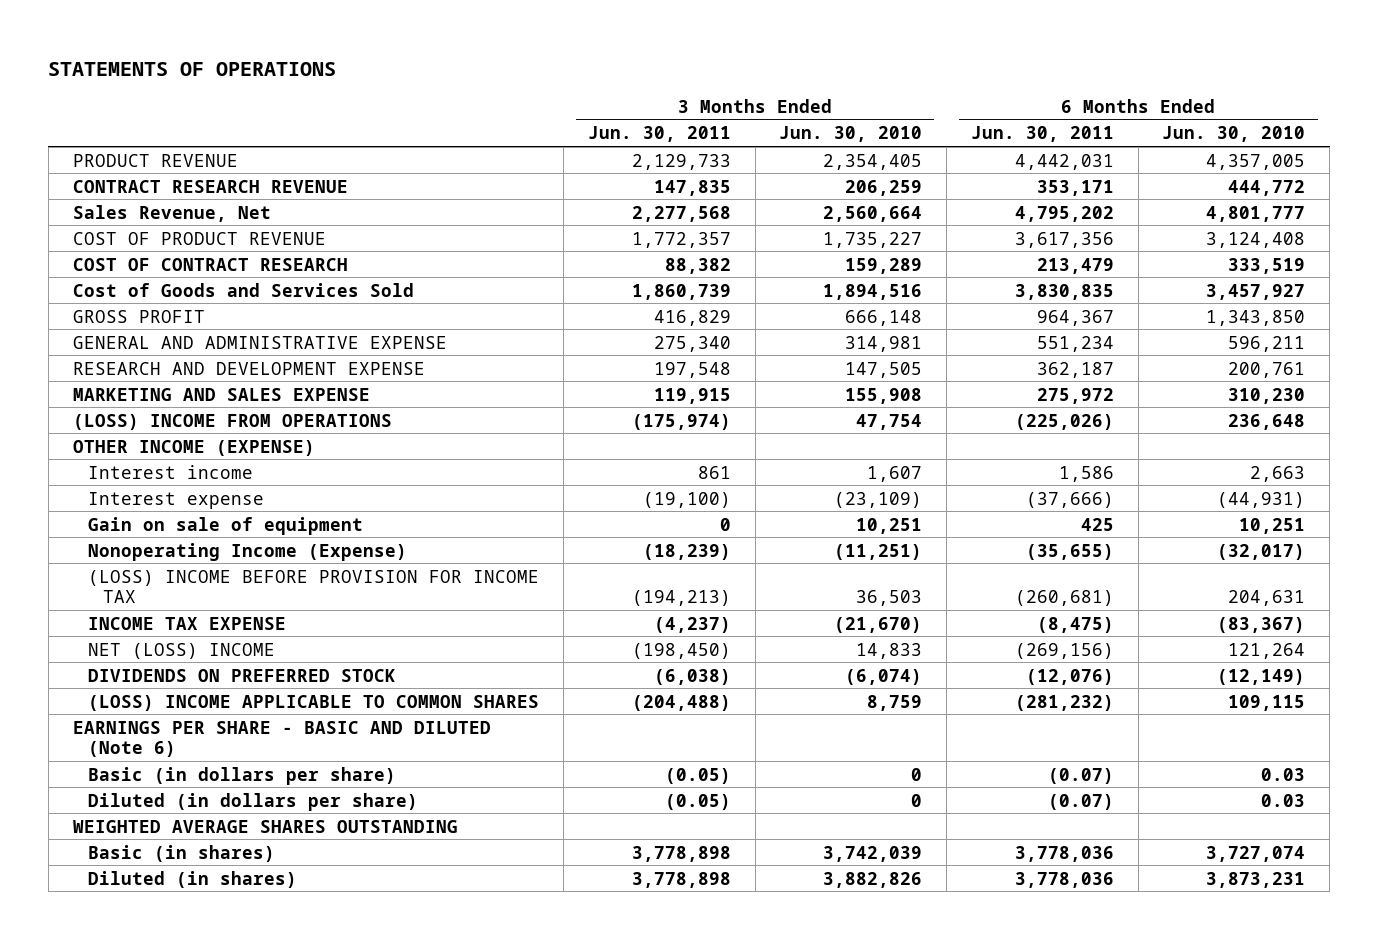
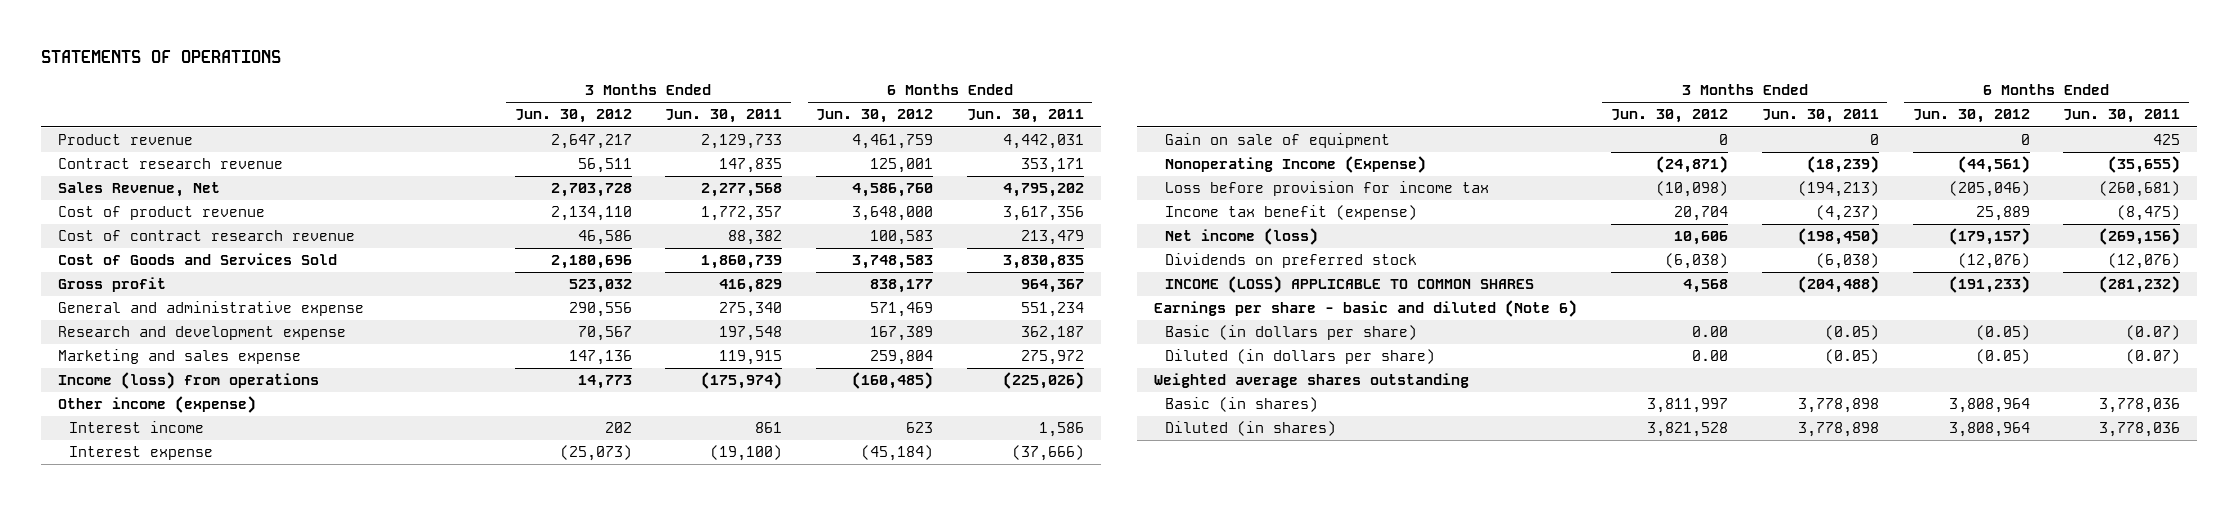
- | 3 Months Ended Jun. 30, 2011 | 3 Months Ended Jun. 30, 2010 | 6 Months Ended Jun. 30, 2011 | 6 Months Ended Jun. 30, 2010
+ | 3 Months Ended Jun. 30, 2012 | 3 Months Ended Jun. 30, 2011 | 6 Months Ended Jun. 30, 2012 | 6 Months Ended Jun. 30, 2011
- PRODUCT REVENUE | 2,129,733 | 2,354,405 | 4,442,031 | 4,357,005
- CONTRACT RESEARCH REVENUE | 147,835 | 206,259 | 353,171 | 444,772
+ Product revenue | 2,647,217 | 2,129,733 | 4,461,759 | 4,442,031
+ Contract research revenue | 56,511 | 147,835 | 125,001 | 353,171
- COST OF PRODUCT REVENUE | 1,772,357 | 1,735,227 | 3,617,356 | 3,124,408
- COST OF CONTRACT RESEARCH | 88,382 | 159,289 | 213,479 | 333,519
+ Cost of product revenue | 2,134,110 | 1,772,357 | 3,648,000 | 3,617,356
+ Cost of contract research revenue | 46,586 | 88,382 | 100,583 | 213,479
- GROSS PROFIT | 416,829 | 666,148 | 964,367 | 1,343,850
- GENERAL AND ADMINISTRATIVE EXPENSE | 275,340 | 314,981 | 551,234 | 596,211
- RESEARCH AND DEVELOPMENT EXPENSE | 197,548 | 147,505 | 362,187 | 200,761
- MARKETING AND SALES EXPENSE | 119,915 | 155,908 | 275,972 | 310,230
- (LOSS) INCOME FROM OPERATIONS | (175,974) | 47,754 | (225,026) | 236,648
- OTHER INCOME (EXPENSE)
+ Gross profit | 523,032 | 416,829 | 838,177 | 964,367
+ General and administrative expense | 290,556 | 275,340 | 571,469 | 551,234
+ Research and development expense | 70,567 | 197,548 | 167,389 | 362,187
+ Marketing and sales expense | 147,136 | 119,915 | 259,804 | 275,972
+ Income (loss) from operations | 14,773 | (175,974) | (160,485) | (225,026)
+ Other income (expense)
- (LOSS) INCOME BEFORE PROVISION FOR INCOME TAX | (194,213) | 36,503 | (260,681) | 204,631
- INCOME TAX EXPENSE | (4,237) | (21,670) | (8,475) | (83,367)
- NET (LOSS) INCOME | (198,450) | 14,833 | (269,156) | 121,264
- DIVIDENDS ON PREFERRED STOCK | (6,038) | (6,074) | (12,076) | (12,149)
- (LOSS) INCOME APPLICABLE TO COMMON SHARES | (204,488) | 8,759 | (281,232) | 109,115
- EARNINGS PER SHARE - BASIC AND DILUTED (Note 6)
+ Loss before provision for income tax | (10,098) | (194,213) | (205,046) | (260,681)
+ Income tax benefit (expense) | 20,704 | (4,237) | 25,889 | (8,475)
+ Net income (loss) | 10,606 | (198,450) | (179,157) | (269,156)
+ Dividends on preferred stock | (6,038) | (6,038) | (12,076) | (12,076)
+ INCOME (LOSS) APPLICABLE TO COMMON SHARES | 4,568 | (204,488) | (191,233) | (281,232)
+ Earnings per share - basic and diluted (Note 6)
- WEIGHTED AVERAGE SHARES OUTSTANDING
+ Weighted average shares outstanding

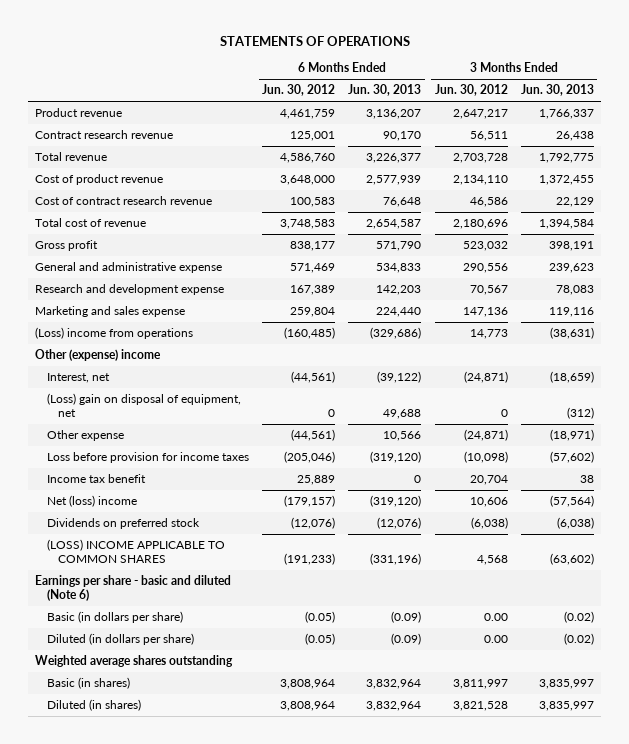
- | 3 Months Ended Jun. 30, 2012 | 3 Months Ended Jun. 30, 2011 | 6 Months Ended Jun. 30, 2012 | 6 Months Ended Jun. 30, 2011
+ | 6 Months Ended Jun. 30, 2012 | 6 Months Ended Jun. 30, 2013 | 3 Months Ended Jun. 30, 2012 | 3 Months Ended Jun. 30, 2013
- Sales Revenue, Net | 2,703,728 | 2,277,568 | 4,586,760 | 4,795,202
+ Total revenue | 4,586,760 | 3,226,377 | 2,703,728 | 1,792,775
- Cost of Goods and Services Sold | 2,180,696 | 1,860,739 | 3,748,583 | 3,830,835
+ Total cost of revenue | 3,748,583 | 2,654,587 | 2,180,696 | 1,394,584
- Income (loss) from operations | 14,773 | (175,974) | (160,485) | (225,026)
- Other income (expense)
- Interest income | 202 | 861 | 623 | 1,586
- Interest expense | (25,073) | (19,100) | (45,184) | (37,666)
- Gain on sale of equipment | 0 | 0 | 0 | 425
- Nonoperating Income (Expense) | (24,871) | (18,239) | (44,561) | (35,655)
- Loss before provision for income tax | (10,098) | (194,213) | (205,046) | (260,681)
- Income tax benefit (expense) | 20,704 | (4,237) | 25,889 | (8,475)
- Net income (loss) | 10,606 | (198,450) | (179,157) | (269,156)
+ (Loss) income from operations | (160,485) | (329,686) | 14,773 | (38,631)
+ Other (expense) income
+ Interest, net | (44,561) | (39,122) | (24,871) | (18,659)
+ (Loss) gain on disposal of equipment, net | 0 | 49,688 | 0 | (312)
+ Other expense | (44,561) | 10,566 | (24,871) | (18,971)
+ Loss before provision for income taxes | (205,046) | (319,120) | (10,098) | (57,602)
+ Income tax benefit | 25,889 | 0 | 20,704 | 38
+ Net (loss) income | (179,157) | (319,120) | 10,606 | (57,564)
- INCOME (LOSS) APPLICABLE TO COMMON SHARES | 4,568 | (204,488) | (191,233) | (281,232)
+ (LOSS) INCOME APPLICABLE TO COMMON SHARES | (191,233) | (331,196) | 4,568 | (63,602)

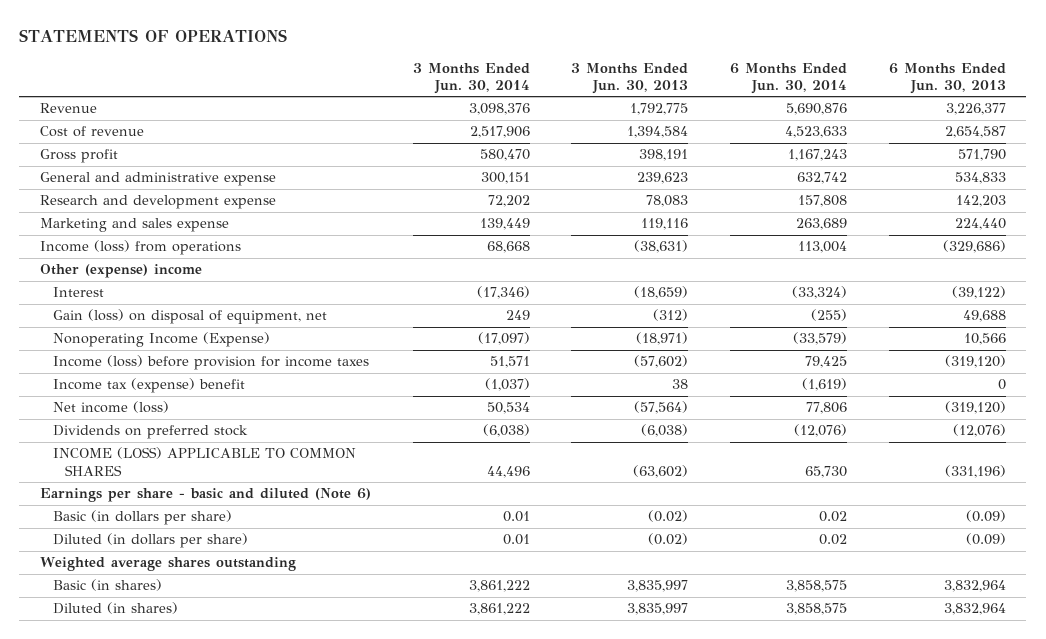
- | 6 Months Ended Jun. 30, 2012 | 6 Months Ended Jun. 30, 2013 | 3 Months Ended Jun. 30, 2012 | 3 Months Ended Jun. 30, 2013
+ | 3 Months Ended Jun. 30, 2014 | 3 Months Ended Jun. 30, 2013 | 6 Months Ended Jun. 30, 2014 | 6 Months Ended Jun. 30, 2013
- Product revenue | 4,461,759 | 3,136,207 | 2,647,217 | 1,766,337
- Contract research revenue | 125,001 | 90,170 | 56,511 | 26,438
- Total revenue | 4,586,760 | 3,226,377 | 2,703,728 | 1,792,775
- Cost of product revenue | 3,648,000 | 2,577,939 | 2,134,110 | 1,372,455
- Cost of contract research revenue | 100,583 | 76,648 | 46,586 | 22,129
- Total cost of revenue | 3,748,583 | 2,654,587 | 2,180,696 | 1,394,584
+ Revenue | 3,098,376 | 1,792,775 | 5,690,876 | 3,226,377
+ Cost of revenue | 2,517,906 | 1,394,584 | 4,523,633 | 2,654,587
- (Loss) income from operations | (160,485) | (329,686) | 14,773 | (38,631)
+ Income (loss) from operations | 68,668 | (38,631) | 113,004 | (329,686)
- Interest, net | (44,561) | (39,122) | (24,871) | (18,659)
- (Loss) gain on disposal of equipment, net | 0 | 49,688 | 0 | (312)
- Other expense | (44,561) | 10,566 | (24,871) | (18,971)
- Loss before provision for income taxes | (205,046) | (319,120) | (10,098) | (57,602)
- Income tax benefit | 25,889 | 0 | 20,704 | 38
- Net (loss) income | (179,157) | (319,120) | 10,606 | (57,564)
+ Interest | (17,346) | (18,659) | (33,324) | (39,122)
+ Gain (loss) on disposal of equipment, net | 249 | (312) | (255) | 49,688
+ Nonoperating Income (Expense) | (17,097) | (18,971) | (33,579) | 10,566
+ Income (loss) before provision for income taxes | 51,571 | (57,602) | 79,425 | (319,120)
+ Income tax (expense) benefit | (1,037) | 38 | (1,619) | 0
+ Net income (loss) | 50,534 | (57,564) | 77,806 | (319,120)
- (LOSS) INCOME APPLICABLE TO COMMON SHARES | (191,233) | (331,196) | 4,568 | (63,602)
+ INCOME (LOSS) APPLICABLE TO COMMON SHARES | 44,496 | (63,602) | 65,730 | (331,196)

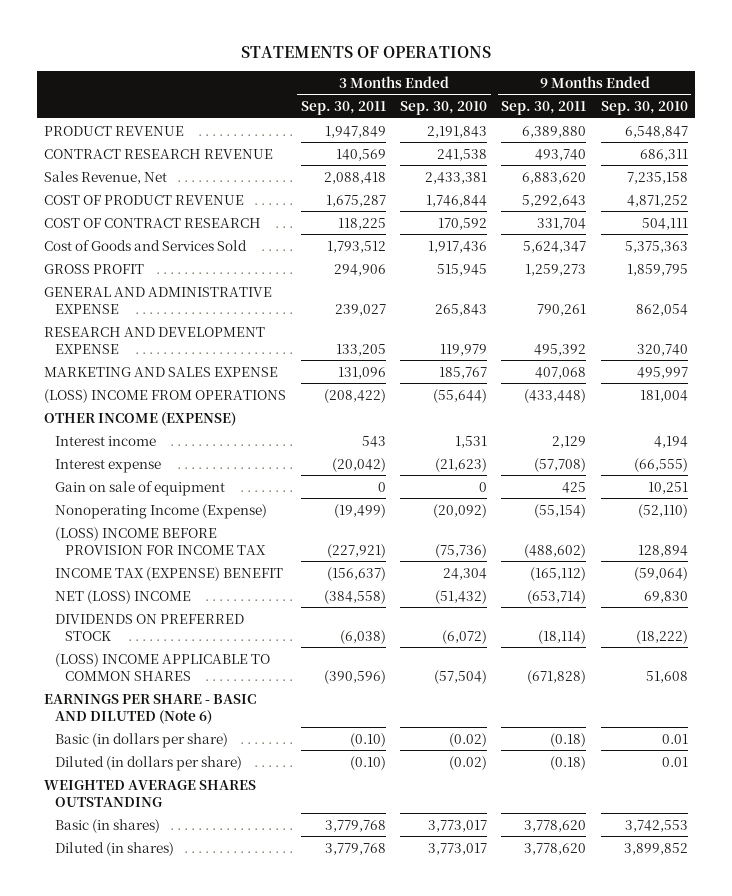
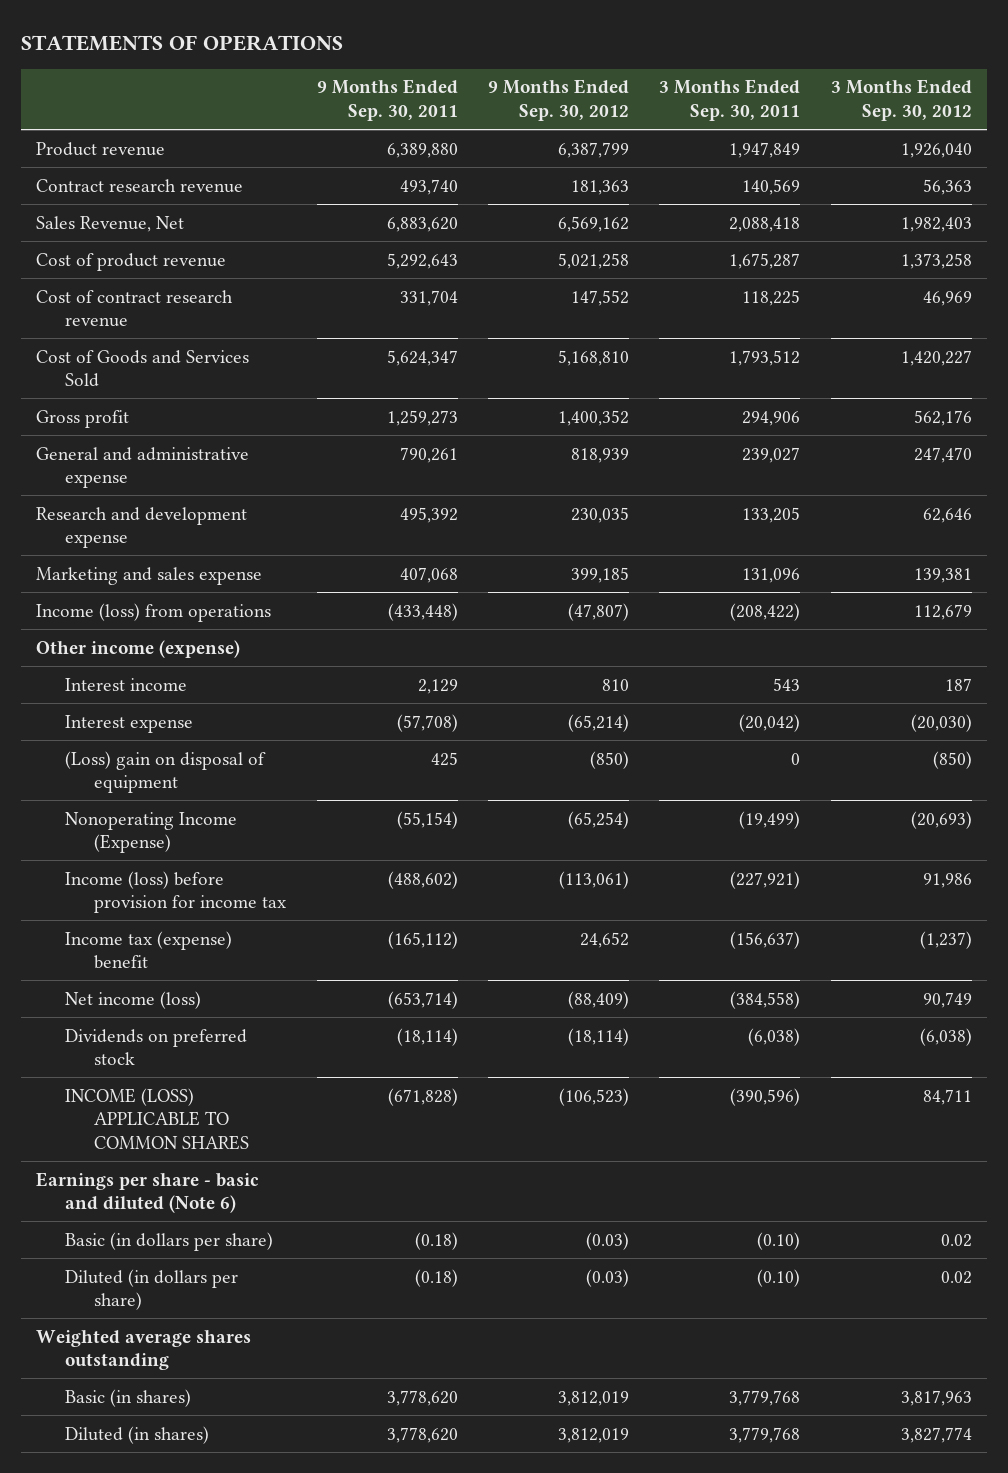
- | 3 Months Ended Sep. 30, 2011 | 3 Months Ended Sep. 30, 2010 | 9 Months Ended Sep. 30, 2011 | 9 Months Ended Sep. 30, 2010
+ | 9 Months Ended Sep. 30, 2011 | 9 Months Ended Sep. 30, 2012 | 3 Months Ended Sep. 30, 2011 | 3 Months Ended Sep. 30, 2012
- PRODUCT REVENUE | 1,947,849 | 2,191,843 | 6,389,880 | 6,548,847
- CONTRACT RESEARCH REVENUE | 140,569 | 241,538 | 493,740 | 686,311
+ Product revenue | 6,389,880 | 6,387,799 | 1,947,849 | 1,926,040
+ Contract research revenue | 493,740 | 181,363 | 140,569 | 56,363
- COST OF PRODUCT REVENUE | 1,675,287 | 1,746,844 | 5,292,643 | 4,871,252
- COST OF CONTRACT RESEARCH | 118,225 | 170,592 | 331,704 | 504,111
+ Cost of product revenue | 5,292,643 | 5,021,258 | 1,675,287 | 1,373,258
+ Cost of contract research revenue | 331,704 | 147,552 | 118,225 | 46,969
- GROSS PROFIT | 294,906 | 515,945 | 1,259,273 | 1,859,795
- GENERAL AND ADMINISTRATIVE EXPENSE | 239,027 | 265,843 | 790,261 | 862,054
- RESEARCH AND DEVELOPMENT EXPENSE | 133,205 | 119,979 | 495,392 | 320,740
- MARKETING AND SALES EXPENSE | 131,096 | 185,767 | 407,068 | 495,997
- (LOSS) INCOME FROM OPERATIONS | (208,422) | (55,644) | (433,448) | 181,004
- OTHER INCOME (EXPENSE)
+ Gross profit | 1,259,273 | 1,400,352 | 294,906 | 562,176
+ General and administrative expense | 790,261 | 818,939 | 239,027 | 247,470
+ Research and development expense | 495,392 | 230,035 | 133,205 | 62,646
+ Marketing and sales expense | 407,068 | 399,185 | 131,096 | 139,381
+ Income (loss) from operations | (433,448) | (47,807) | (208,422) | 112,679
+ Other income (expense)
- Gain on sale of equipment | 0 | 0 | 425 | 10,251
+ (Loss) gain on disposal of equipment | 425 | (850) | 0 | (850)
- (LOSS) INCOME BEFORE PROVISION FOR INCOME TAX | (227,921) | (75,736) | (488,602) | 128,894
- INCOME TAX (EXPENSE) BENEFIT | (156,637) | 24,304 | (165,112) | (59,064)
- NET (LOSS) INCOME | (384,558) | (51,432) | (653,714) | 69,830
- DIVIDENDS ON PREFERRED STOCK | (6,038) | (6,072) | (18,114) | (18,222)
- (LOSS) INCOME APPLICABLE TO COMMON SHARES | (390,596) | (57,504) | (671,828) | 51,608
- EARNINGS PER SHARE - BASIC AND DILUTED (Note 6)
+ Income (loss) before provision for income tax | (488,602) | (113,061) | (227,921) | 91,986
+ Income tax (expense) benefit | (165,112) | 24,652 | (156,637) | (1,237)
+ Net income (loss) | (653,714) | (88,409) | (384,558) | 90,749
+ Dividends on preferred stock | (18,114) | (18,114) | (6,038) | (6,038)
+ INCOME (LOSS) APPLICABLE TO COMMON SHARES | (671,828) | (106,523) | (390,596) | 84,711
+ Earnings per share - basic and diluted (Note 6)
- WEIGHTED AVERAGE SHARES OUTSTANDING
+ Weighted average shares outstanding

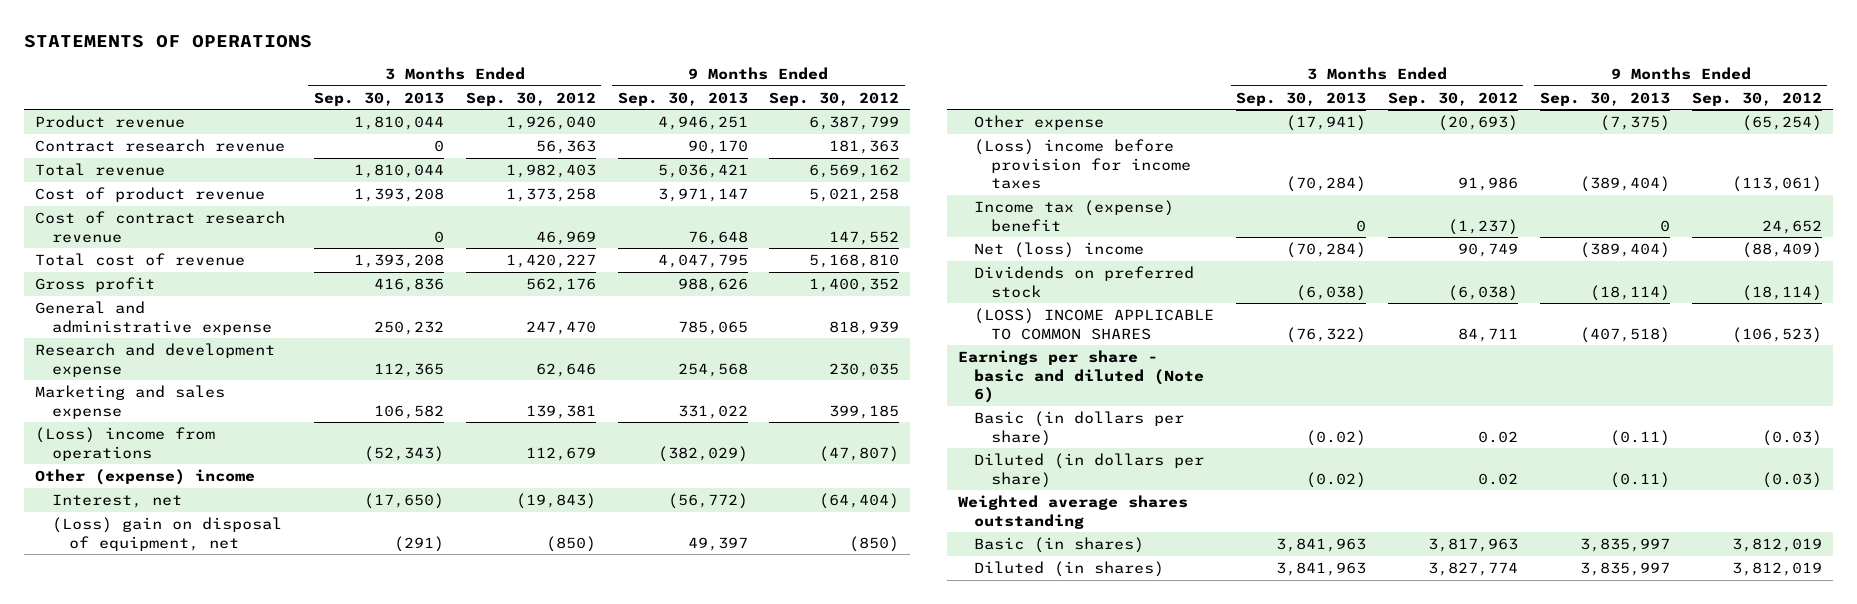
- | 9 Months Ended Sep. 30, 2011 | 9 Months Ended Sep. 30, 2012 | 3 Months Ended Sep. 30, 2011 | 3 Months Ended Sep. 30, 2012
+ | 3 Months Ended Sep. 30, 2013 | 3 Months Ended Sep. 30, 2012 | 9 Months Ended Sep. 30, 2013 | 9 Months Ended Sep. 30, 2012
- Sales Revenue, Net | 6,883,620 | 6,569,162 | 2,088,418 | 1,982,403
+ Total revenue | 1,810,044 | 1,982,403 | 5,036,421 | 6,569,162
- Cost of Goods and Services Sold | 5,624,347 | 5,168,810 | 1,793,512 | 1,420,227
+ Total cost of revenue | 1,393,208 | 1,420,227 | 4,047,795 | 5,168,810
- Income (loss) from operations | (433,448) | (47,807) | (208,422) | 112,679
- Other income (expense)
- Interest income | 2,129 | 810 | 543 | 187
- Interest expense | (57,708) | (65,214) | (20,042) | (20,030)
- (Loss) gain on disposal of equipment | 425 | (850) | 0 | (850)
- Nonoperating Income (Expense) | (55,154) | (65,254) | (19,499) | (20,693)
- Income (loss) before provision for income tax | (488,602) | (113,061) | (227,921) | 91,986
+ (Loss) income from operations | (52,343) | 112,679 | (382,029) | (47,807)
+ Other (expense) income
+ Interest, net | (17,650) | (19,843) | (56,772) | (64,404)
+ (Loss) gain on disposal of equipment, net | (291) | (850) | 49,397 | (850)
+ Other expense | (17,941) | (20,693) | (7,375) | (65,254)
+ (Loss) income before provision for income taxes | (70,284) | 91,986 | (389,404) | (113,061)
- Net income (loss) | (653,714) | (88,409) | (384,558) | 90,749
+ Net (loss) income | (70,284) | 90,749 | (389,404) | (88,409)
- INCOME (LOSS) APPLICABLE TO COMMON SHARES | (671,828) | (106,523) | (390,596) | 84,711
+ (LOSS) INCOME APPLICABLE TO COMMON SHARES | (76,322) | 84,711 | (407,518) | (106,523)

